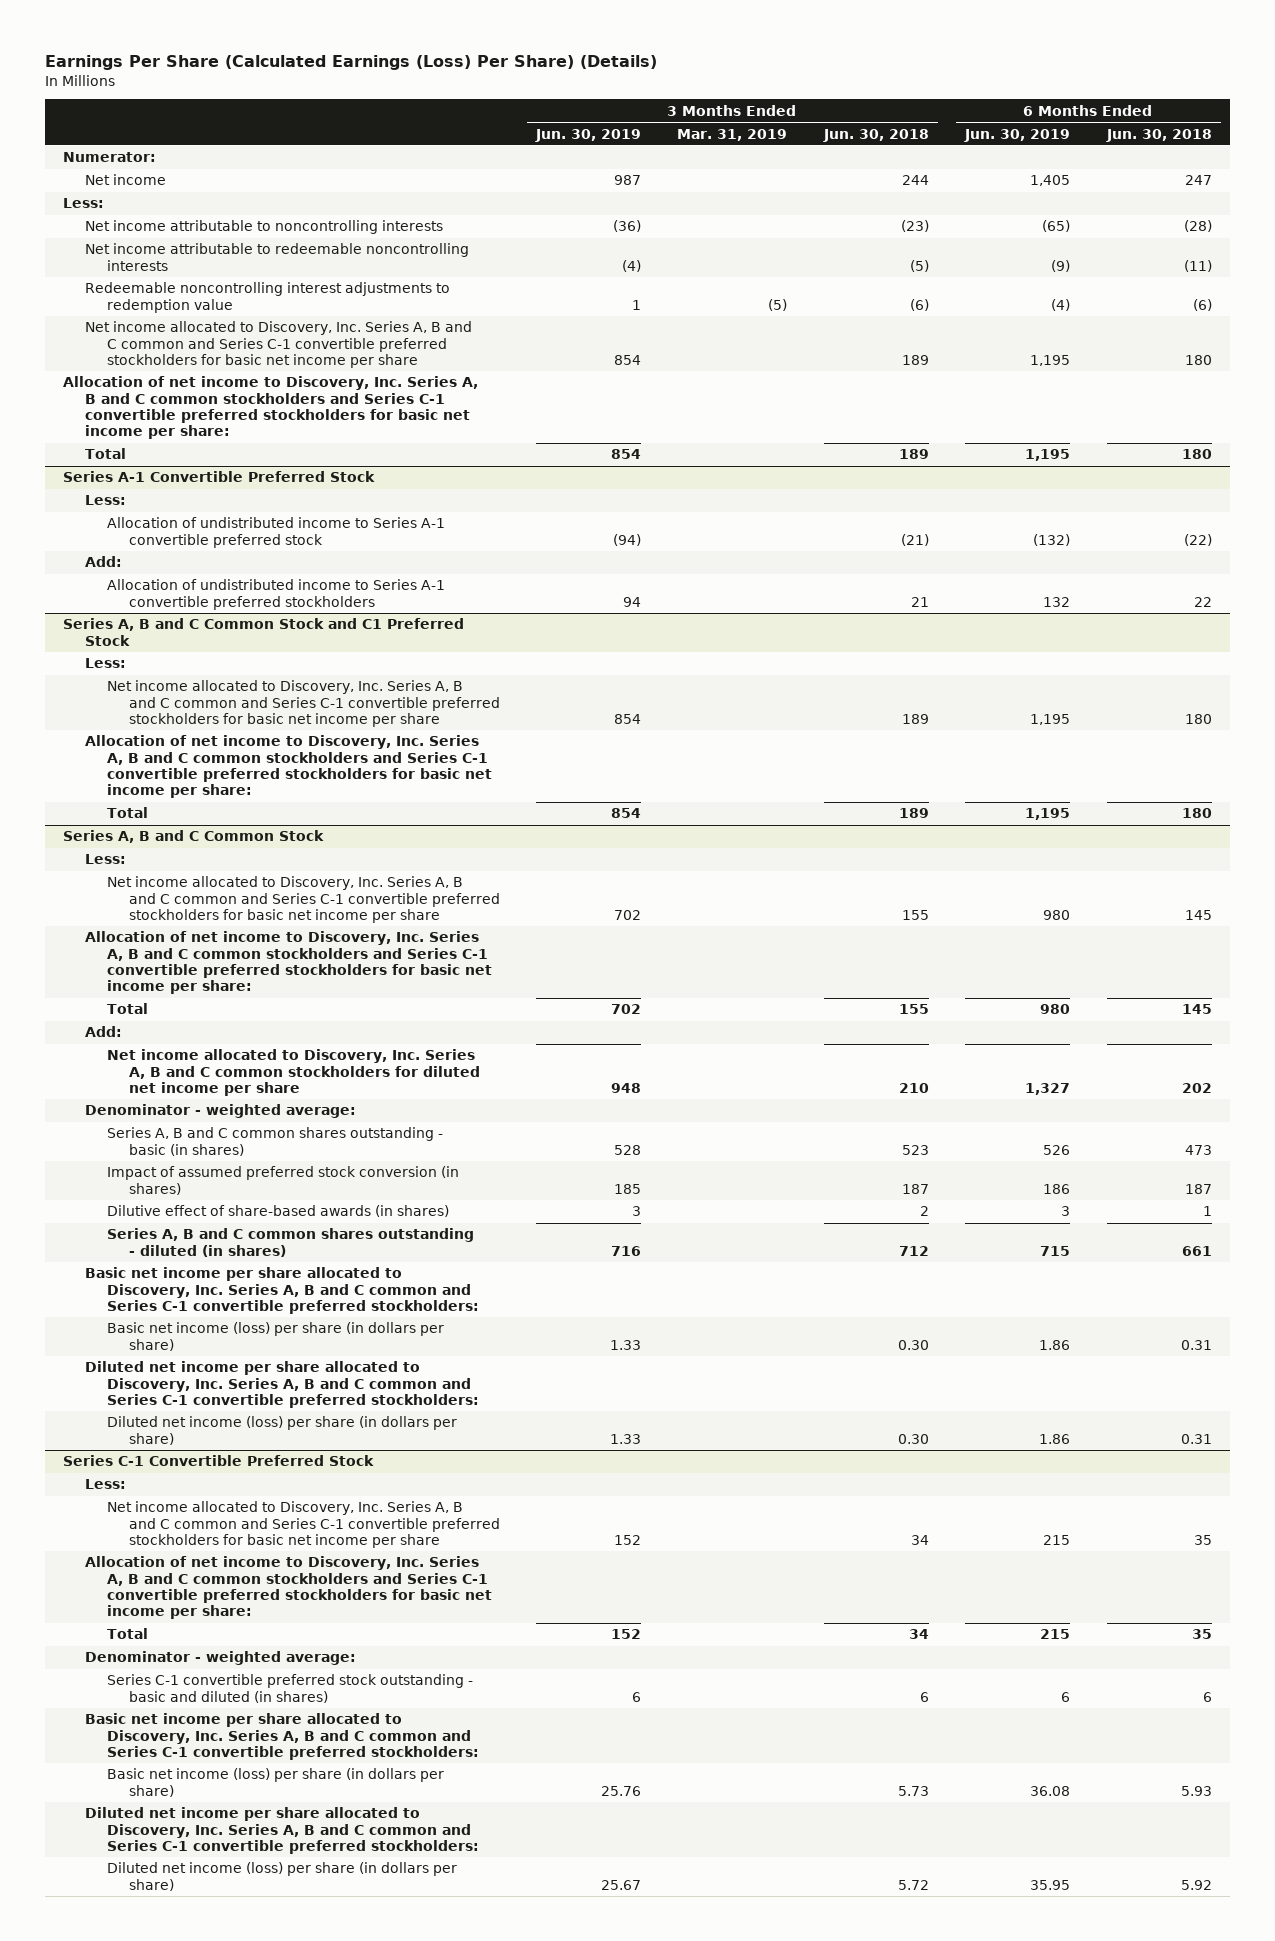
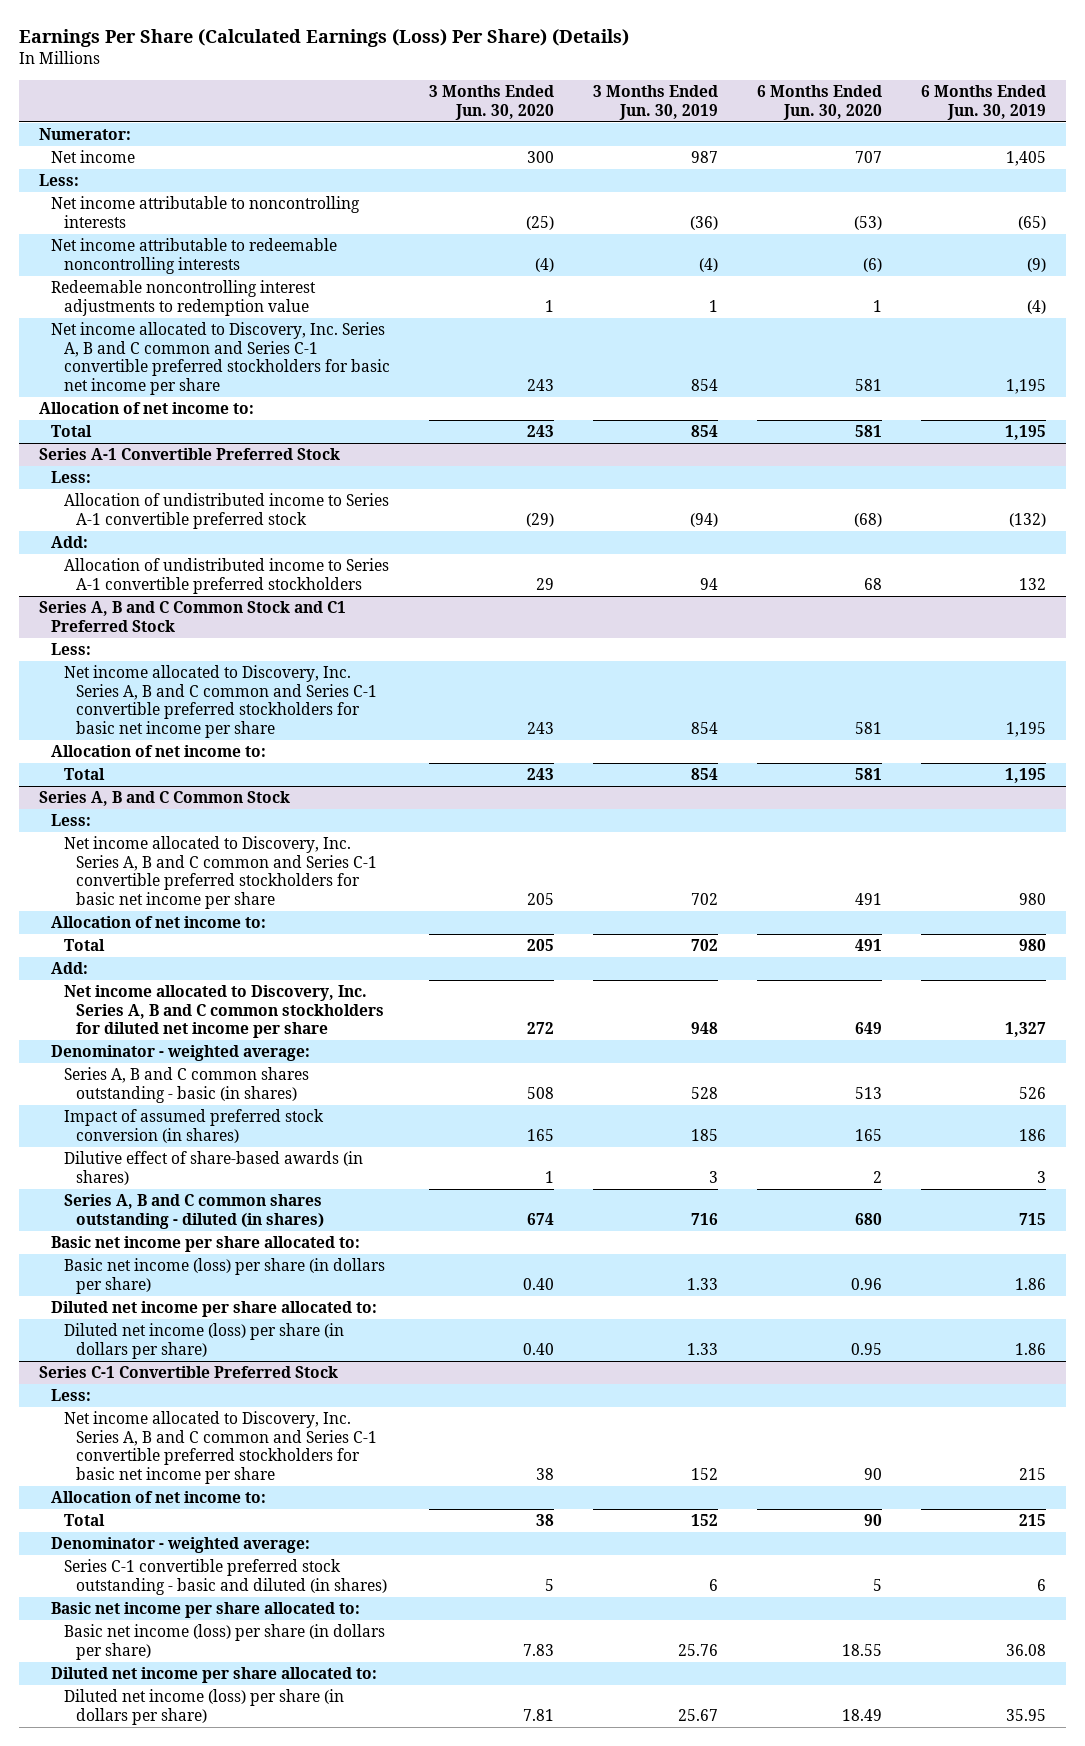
- | 3 Months Ended Jun. 30, 2019 | 3 Months Ended Mar. 31, 2019 | 3 Months Ended Jun. 30, 2018 | 6 Months Ended Jun. 30, 2019 | 6 Months Ended Jun. 30, 2018
+ | 3 Months Ended Jun. 30, 2020 | 3 Months Ended Jun. 30, 2019 | 6 Months Ended Jun. 30, 2020 | 6 Months Ended Jun. 30, 2019
- Allocation of net income to Discovery, Inc. Series A, B and C common stockholders and Series C-1 convertible preferred stockholders for basic net income per share:
+ Allocation of net income to:
@ Series A, B and C Common Stock and C1 Preferred Stock
- Allocation of net income to Discovery, Inc. Series A, B and C common stockholders and Series C-1 convertible preferred stockholders for basic net income per share:
+ Allocation of net income to:
@ Series A, B and C Common Stock
- Allocation of net income to Discovery, Inc. Series A, B and C common stockholders and Series C-1 convertible preferred stockholders for basic net income per share:
+ Allocation of net income to:
- Basic net income per share allocated to Discovery, Inc. Series A, B and C common and Series C-1 convertible preferred stockholders:
+ Basic net income per share allocated to:
- Diluted net income per share allocated to Discovery, Inc. Series A, B and C common and Series C-1 convertible preferred stockholders:
+ Diluted net income per share allocated to:
@ Series C-1 Convertible Preferred Stock
- Allocation of net income to Discovery, Inc. Series A, B and C common stockholders and Series C-1 convertible preferred stockholders for basic net income per share:
+ Allocation of net income to:
- Basic net income per share allocated to Discovery, Inc. Series A, B and C common and Series C-1 convertible preferred stockholders:
+ Basic net income per share allocated to:
- Diluted net income per share allocated to Discovery, Inc. Series A, B and C common and Series C-1 convertible preferred stockholders:
+ Diluted net income per share allocated to:

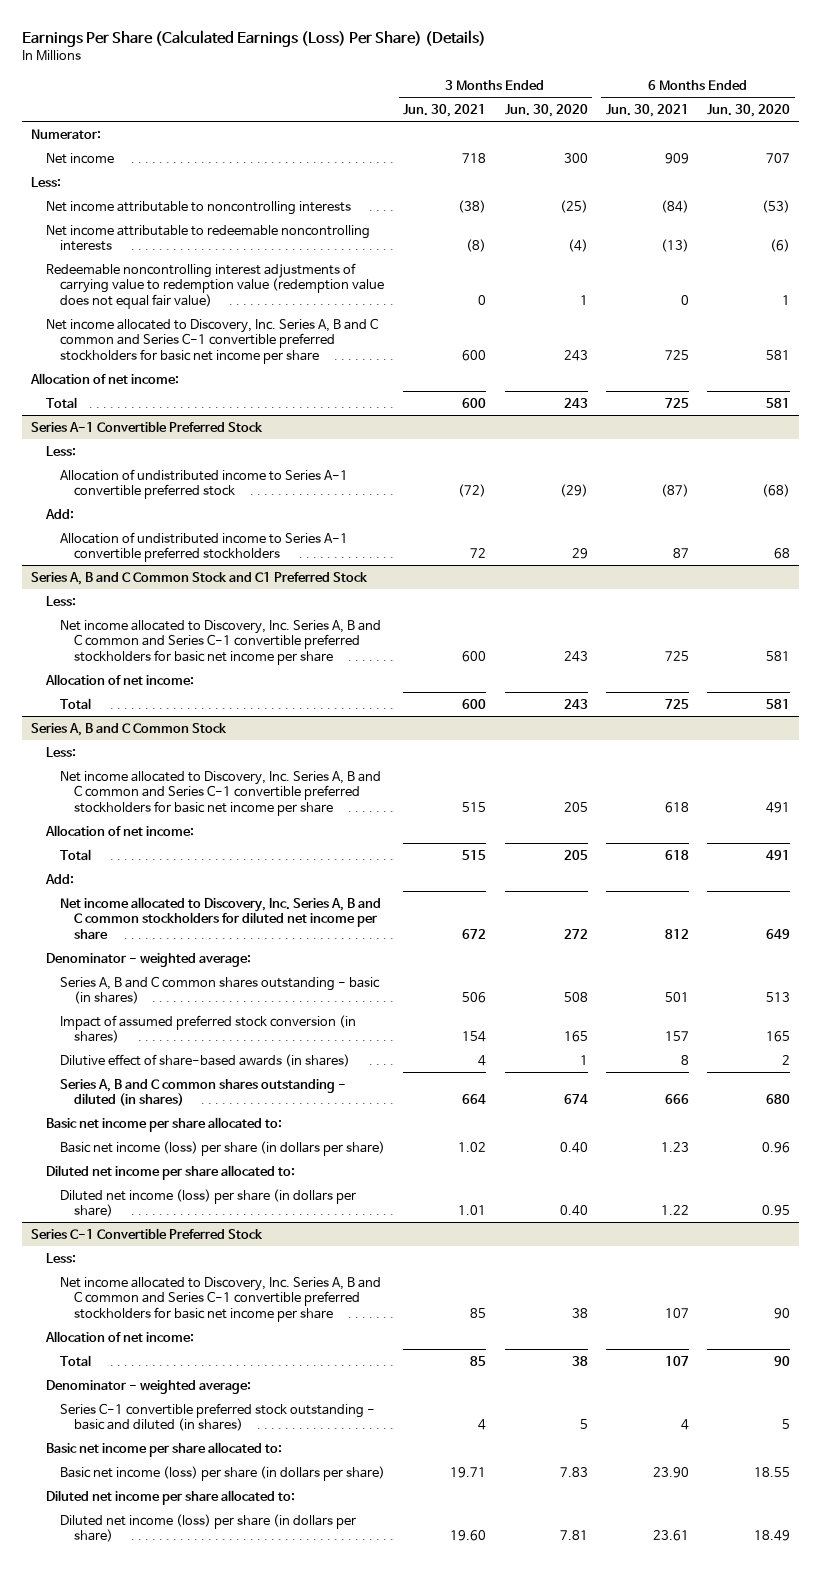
- | 3 Months Ended Jun. 30, 2020 | 3 Months Ended Jun. 30, 2019 | 6 Months Ended Jun. 30, 2020 | 6 Months Ended Jun. 30, 2019
+ | 3 Months Ended Jun. 30, 2021 | 3 Months Ended Jun. 30, 2020 | 6 Months Ended Jun. 30, 2021 | 6 Months Ended Jun. 30, 2020
- Redeemable noncontrolling interest adjustments to redemption value | 1 | 1 | 1 | (4)
+ Redeemable noncontrolling interest adjustments of carrying value to redemption value (redemption value does not equal fair value) | 0 | 1 | 0 | 1
- Allocation of net income to:
+ Allocation of net income:
@ Series A, B and C Common Stock and C1 Preferred Stock
- Allocation of net income to:
+ Allocation of net income:
@ Series A, B and C Common Stock
- Allocation of net income to:
+ Allocation of net income:
@ Series C-1 Convertible Preferred Stock
- Allocation of net income to:
+ Allocation of net income:

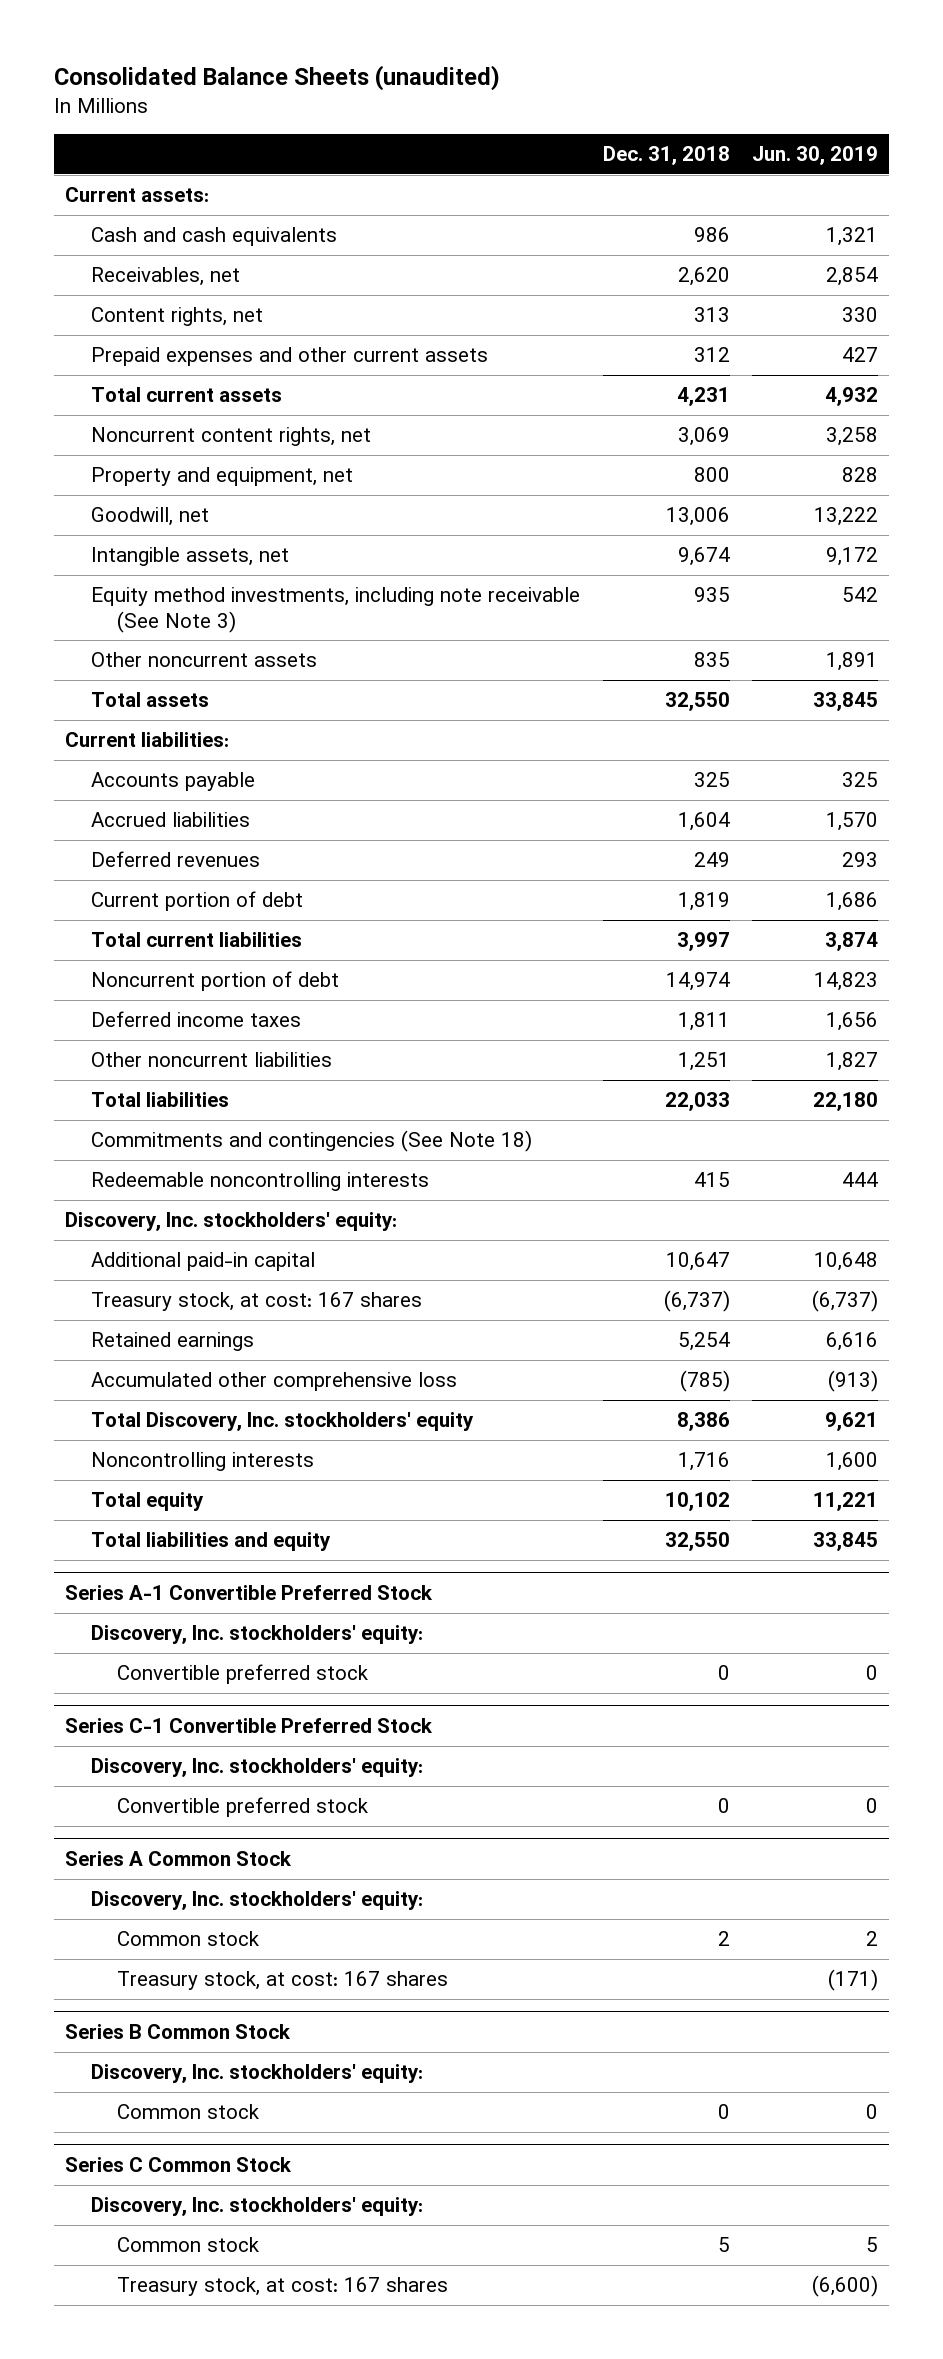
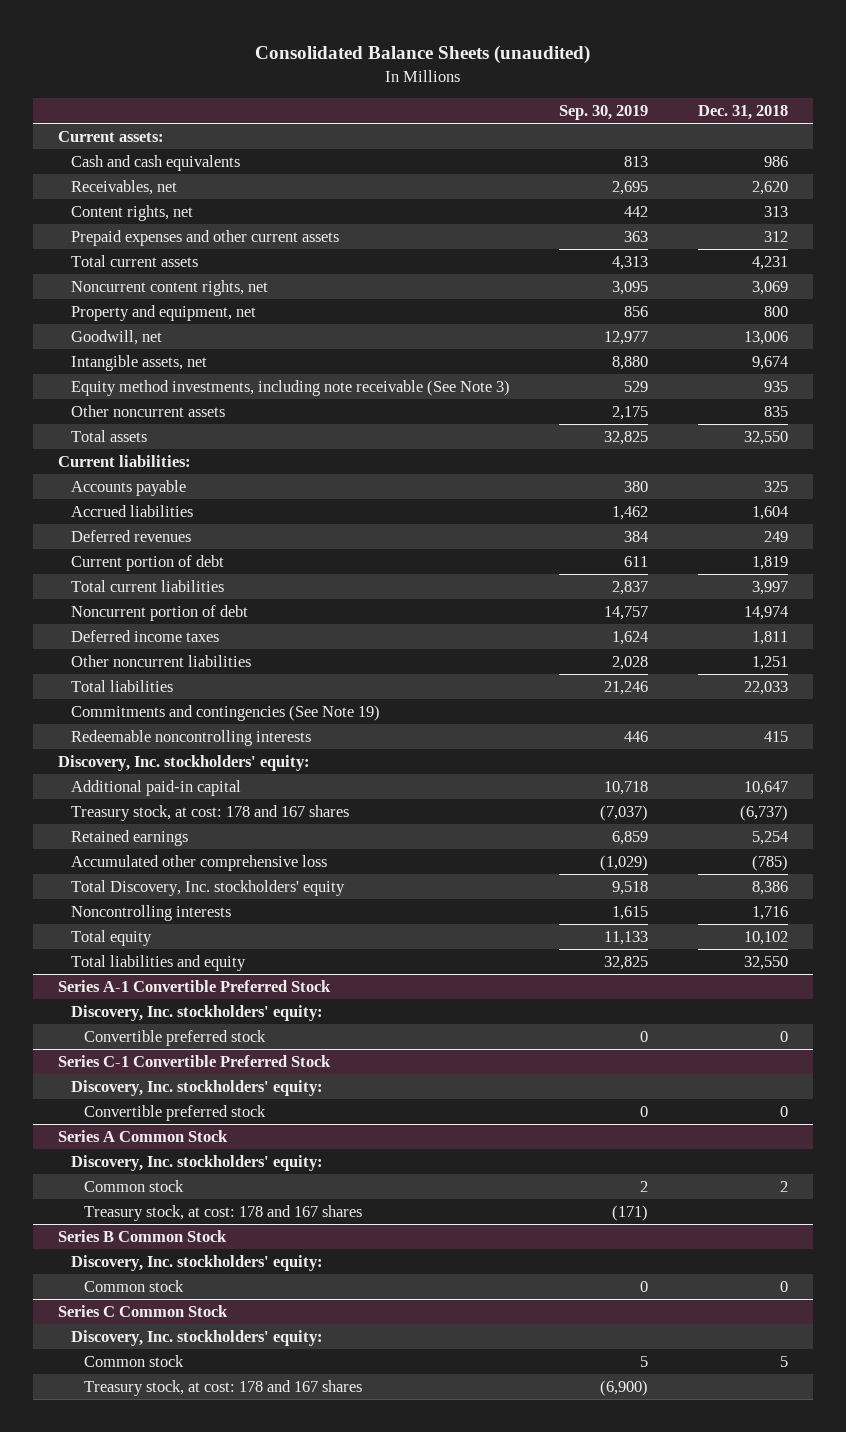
- | Dec. 31, 2018 | Jun. 30, 2019
+ | Sep. 30, 2019 | Dec. 31, 2018
- Commitments and contingencies (See Note 18)
+ Commitments and contingencies (See Note 19)
- Treasury stock, at cost: 167 shares | (6,737) | (6,737)
+ Treasury stock, at cost: 178 and 167 shares | (7,037) | (6,737)
@ Series A Common Stock
- Treasury stock, at cost: 167 shares | | (171)
+ Treasury stock, at cost: 178 and 167 shares | (171) |
@ Series C Common Stock
- Treasury stock, at cost: 167 shares | | (6,600)
+ Treasury stock, at cost: 178 and 167 shares | (6,900) |

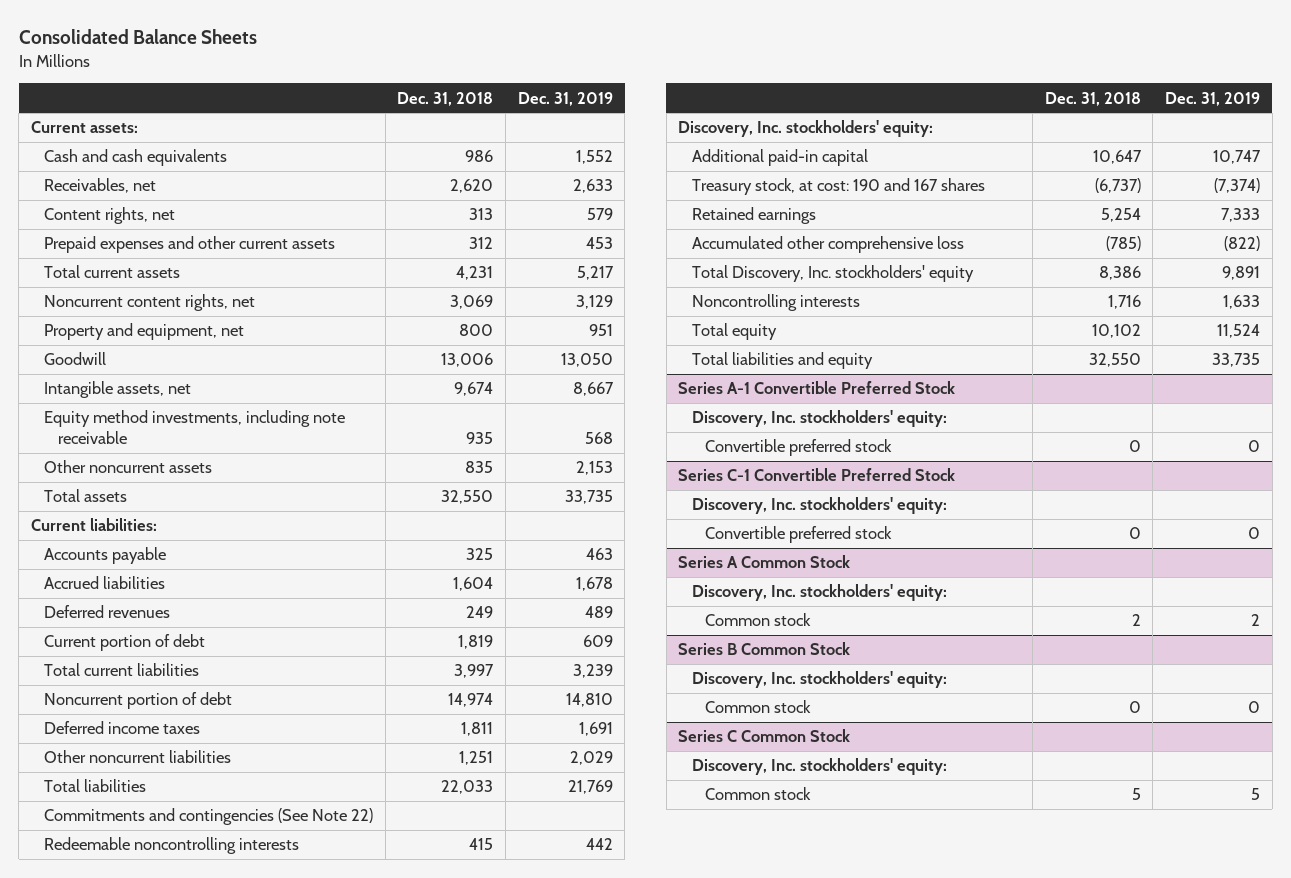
- Consolidated Balance Sheets (unaudited)
+ Consolidated Balance Sheets
- | Sep. 30, 2019 | Dec. 31, 2018
+ | Dec. 31, 2018 | Dec. 31, 2019
- Goodwill, net | 12,977 | 13,006
+ Goodwill | 13,006 | 13,050
- Equity method investments, including note receivable (See Note 3) | 529 | 935
+ Equity method investments, including note receivable | 935 | 568
- Commitments and contingencies (See Note 19)
+ Commitments and contingencies (See Note 22)
- Treasury stock, at cost: 178 and 167 shares | (7,037) | (6,737)
+ Treasury stock, at cost: 190 and 167 shares | (6,737) | (7,374)
@ Series A Common Stock
- Treasury stock, at cost: 178 and 167 shares | (171) |
@ Series C Common Stock
- Treasury stock, at cost: 178 and 167 shares | (6,900) |

